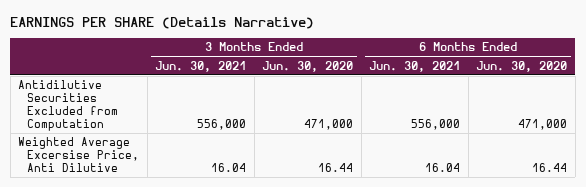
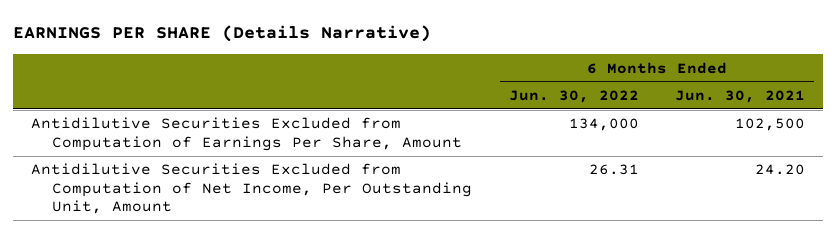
- | 3 Months Ended Jun. 30, 2021 | 3 Months Ended Jun. 30, 2020 | 6 Months Ended Jun. 30, 2021 | 6 Months Ended Jun. 30, 2020
+ | 6 Months Ended Jun. 30, 2022 | 6 Months Ended Jun. 30, 2021
- Antidilutive Securities Excluded from Computation | 556,000 | 471,000 | 556,000 | 471,000
- Weighted Average Excersise Price, Anti Dilutive | 16.04 | 16.44 | 16.04 | 16.44
+ Antidilutive Securities Excluded from Computation of Earnings Per Share, Amount | 134,000 | 102,500
+ Antidilutive Securities Excluded from Computation of Net Income, Per Outstanding Unit, Amount | 26.31 | 24.20

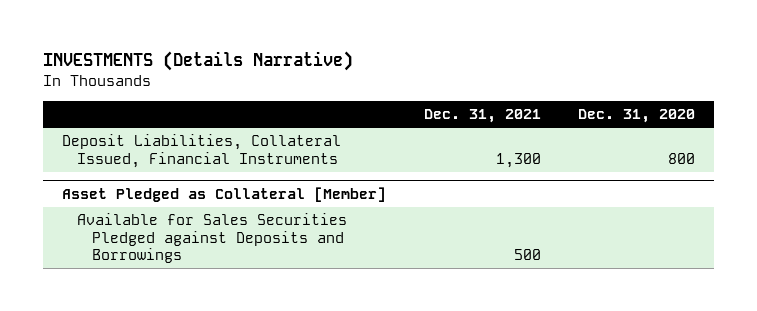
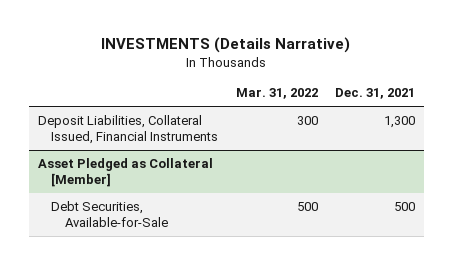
- | Dec. 31, 2021 | Dec. 31, 2020
+ | Mar. 31, 2022 | Dec. 31, 2021
@ Asset Pledged as Collateral [Member]
- Available for Sales Securities Pledged against Deposits and Borrowings | 500 |
+ Debt Securities, Available-for-Sale | 500 | 500

